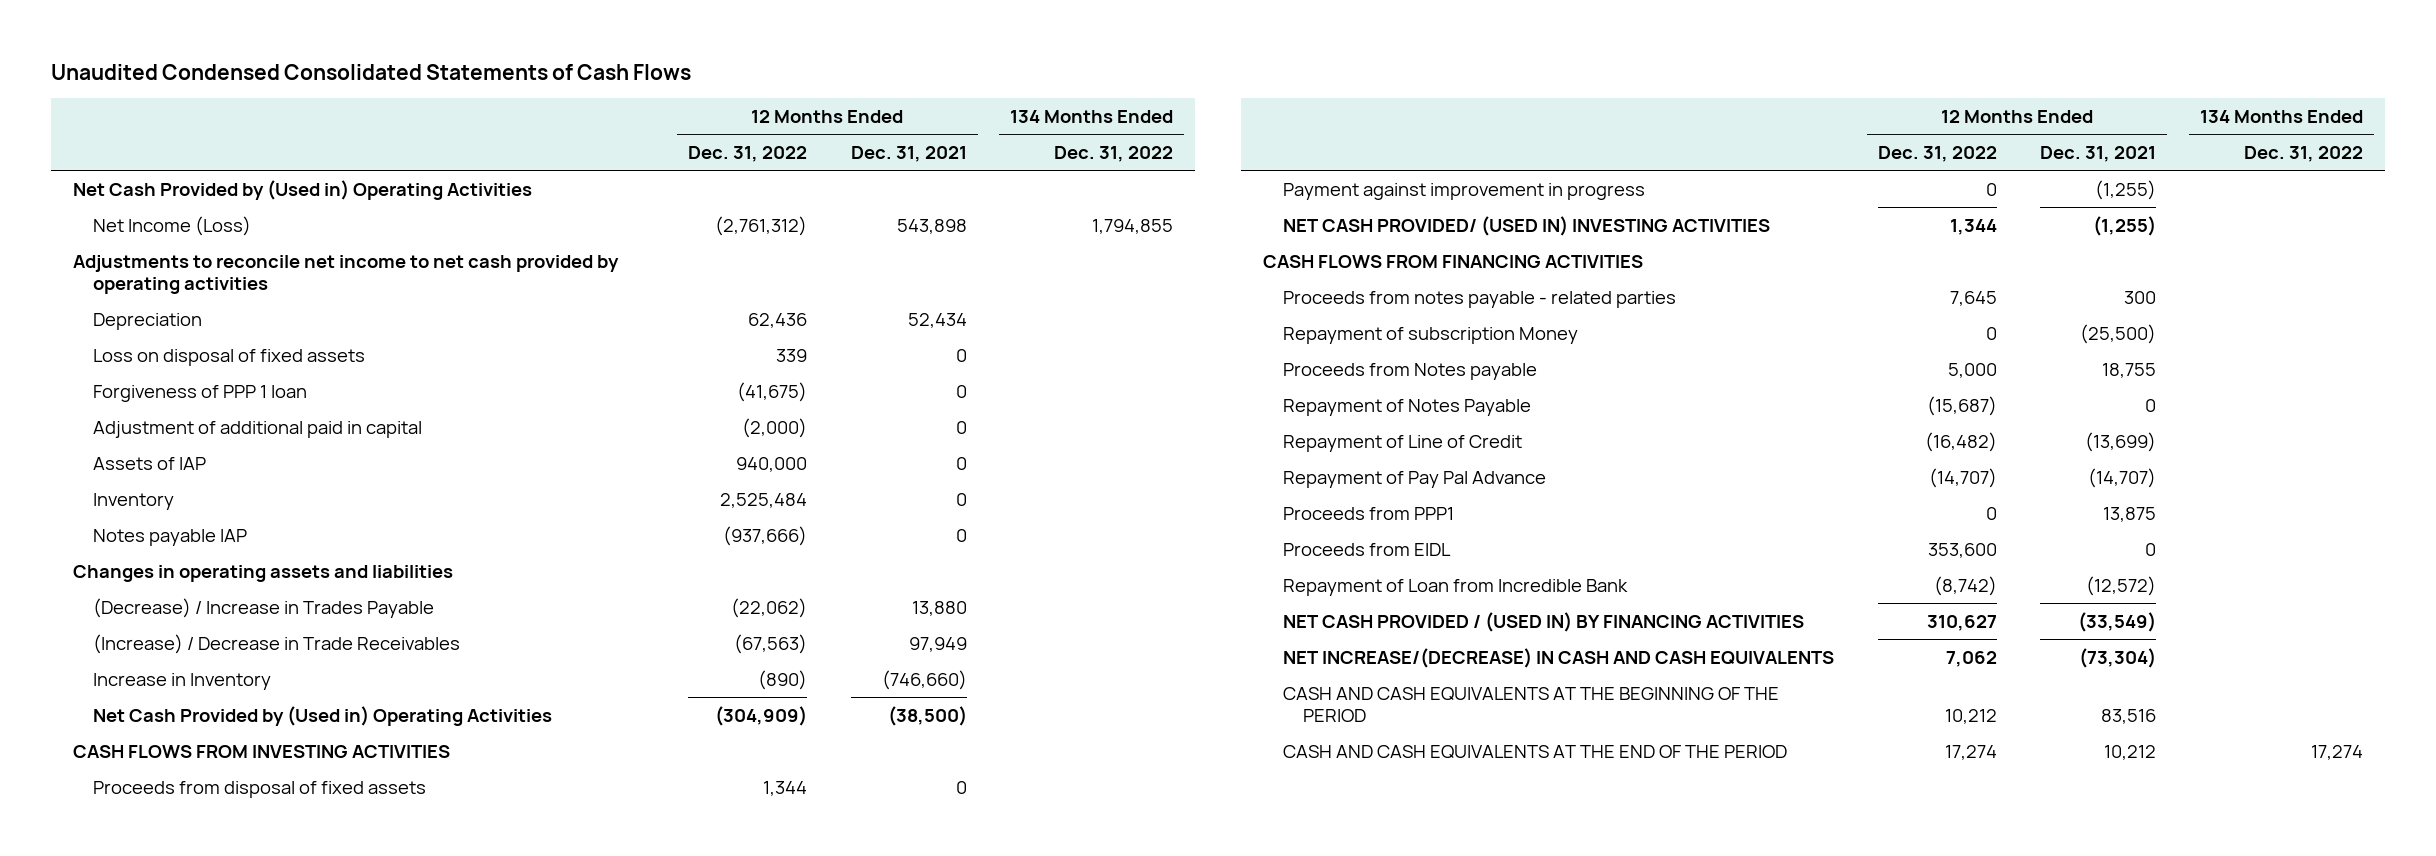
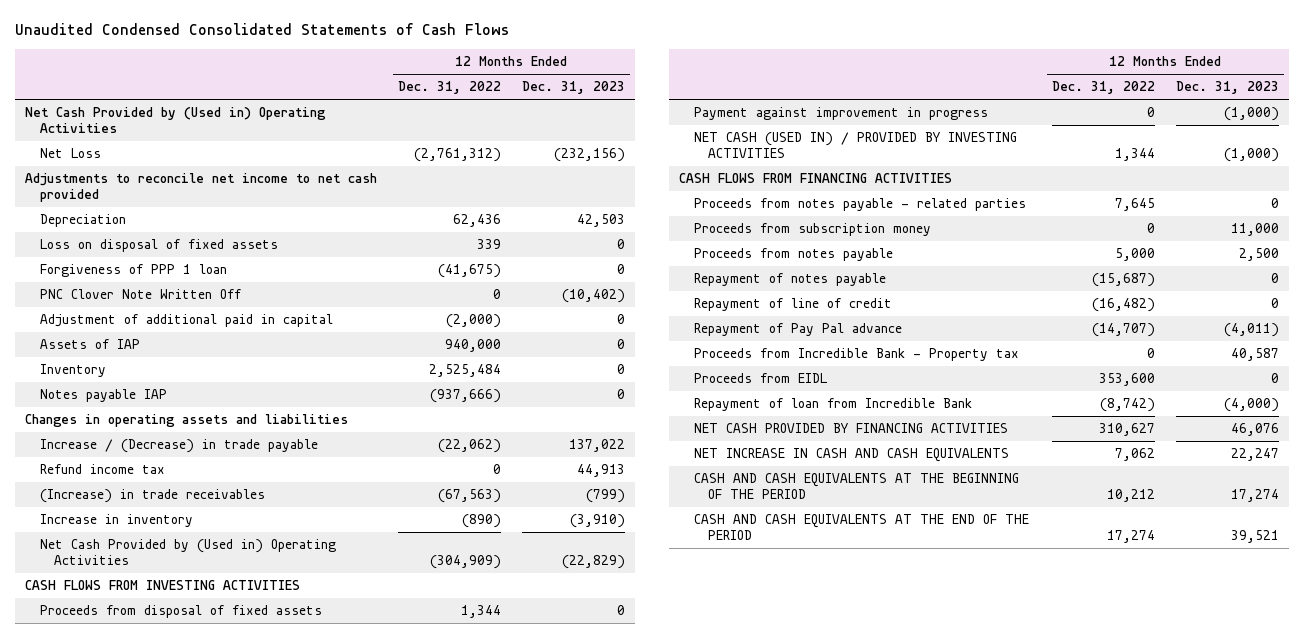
- | 12 Months Ended Dec. 31, 2022 | 12 Months Ended Dec. 31, 2021 | 134 Months Ended Dec. 31, 2022
+ | 12 Months Ended Dec. 31, 2022 | 12 Months Ended Dec. 31, 2023
- Net Income (Loss) | (2,761,312) | 543,898 | 1,794,855
- Adjustments to reconcile net income to net cash provided by operating activities
+ Net Loss | (2,761,312) | (232,156)
+ Adjustments to reconcile net income to net cash provided
+ PNC Clover Note Written Off | 0 | (10,402)
- (Decrease) / Increase in Trades Payable | (22,062) | 13,880 |
- (Increase) / Decrease in Trade Receivables | (67,563) | 97,949 |
- Increase in Inventory | (890) | (746,660) |
+ Increase / (Decrease) in trade payable | (22,062) | 137,022
+ Refund income tax | 0 | 44,913
+ (Increase) in trade receivables | (67,563) | (799)
+ Increase in inventory | (890) | (3,910)
- NET CASH PROVIDED/ (USED IN) INVESTING ACTIVITIES | 1,344 | (1,255) |
+ NET CASH (USED IN) / PROVIDED BY INVESTING ACTIVITIES | 1,344 | (1,000)
- Repayment of subscription Money | 0 | (25,500) |
- Proceeds from Notes payable | 5,000 | 18,755 |
- Repayment of Notes Payable | (15,687) | 0 |
- Repayment of Line of Credit | (16,482) | (13,699) |
- Repayment of Pay Pal Advance | (14,707) | (14,707) |
- Proceeds from PPP1 | 0 | 13,875 |
+ Proceeds from subscription money | 0 | 11,000
+ Proceeds from notes payable | 5,000 | 2,500
+ Repayment of notes payable | (15,687) | 0
+ Repayment of line of credit | (16,482) | 0
+ Repayment of Pay Pal advance | (14,707) | (4,011)
+ Proceeds from Incredible Bank - Property tax | 0 | 40,587
- Repayment of Loan from Incredible Bank | (8,742) | (12,572) |
- NET CASH PROVIDED / (USED IN) BY FINANCING ACTIVITIES | 310,627 | (33,549) |
- NET INCREASE/(DECREASE) IN CASH AND CASH EQUIVALENTS | 7,062 | (73,304) |
+ Repayment of loan from Incredible Bank | (8,742) | (4,000)
+ NET CASH PROVIDED BY FINANCING ACTIVITIES | 310,627 | 46,076
+ NET INCREASE IN CASH AND CASH EQUIVALENTS | 7,062 | 22,247

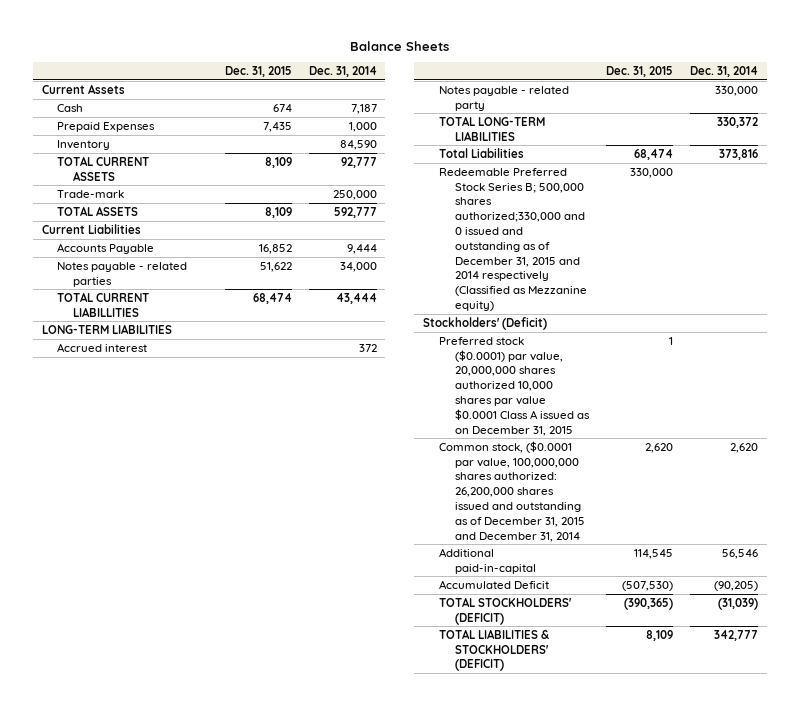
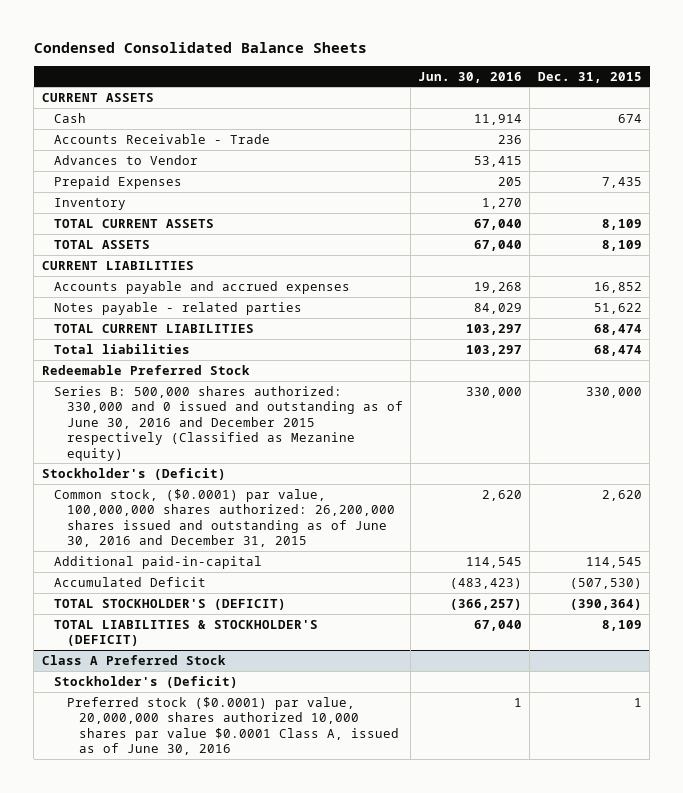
- Balance Sheets
+ Condensed Consolidated Balance Sheets
- | Dec. 31, 2015 | Dec. 31, 2014
+ | Jun. 30, 2016 | Dec. 31, 2015
- Current Assets
+ CURRENT ASSETS
+ Accounts Receivable - Trade | 236 |
+ Advances to Vendor | 53,415 |
- Trade-mark | | 250,000
- Current Liabilities
- Accounts Payable | 16,852 | 9,444
+ CURRENT LIABILITIES
+ Accounts payable and accrued expenses | 19,268 | 16,852
- TOTAL CURRENT LIABILLITIES | 68,474 | 43,444
- LONG-TERM LIABILITIES
- Accrued interest | | 372
- Notes payable - related party | | 330,000
- TOTAL LONG-TERM LIABILITIES | | 330,372
- Total Liabilities | 68,474 | 373,816
- Redeemable Preferred Stock Series B; 500,000 shares authorized;330,000 and 0 issued and outstanding as of December 31, 2015 and 2014 respectively (Classified as Mezzanine equity) | 330,000 |
- Stockholders' (Deficit)
- Preferred stock ($0.0001) par value, 20,000,000 shares authorized 10,000 shares par value $0.0001 Class A issued as on December 31, 2015 | 1 |
- Common stock, ($0.0001 par value, 100,000,000 shares authorized: 26,200,000 shares issued and outstanding as of December 31, 2015 and December 31, 2014 | 2,620 | 2,620
+ TOTAL CURRENT LIABILITIES | 103,297 | 68,474
+ Total liabilities | 103,297 | 68,474
+ Redeemable Preferred Stock
+ Series B: 500,000 shares authorized: 330,000 and 0 issued and outstanding as of June 30, 2016 and December 2015 respectively (Classified as Mezanine equity) | 330,000 | 330,000
+ Stockholder's (Deficit)
+ Common stock, ($0.0001) par value, 100,000,000 shares authorized: 26,200,000 shares issued and outstanding as of June 30, 2016 and December 31, 2015 | 2,620 | 2,620
- TOTAL STOCKHOLDERS' (DEFICIT) | (390,365) | (31,039)
- TOTAL LIABILITIES & STOCKHOLDERS' (DEFICIT) | 8,109 | 342,777
+ TOTAL STOCKHOLDER'S (DEFICIT) | (366,257) | (390,364)
+ TOTAL LIABILITIES & STOCKHOLDER'S (DEFICIT) | 67,040 | 8,109
+ Class A Preferred Stock
+ Stockholder's (Deficit)
+ Preferred stock ($0.0001) par value, 20,000,000 shares authorized 10,000 shares par value $0.0001 Class A, issued as of June 30, 2016 | 1 | 1

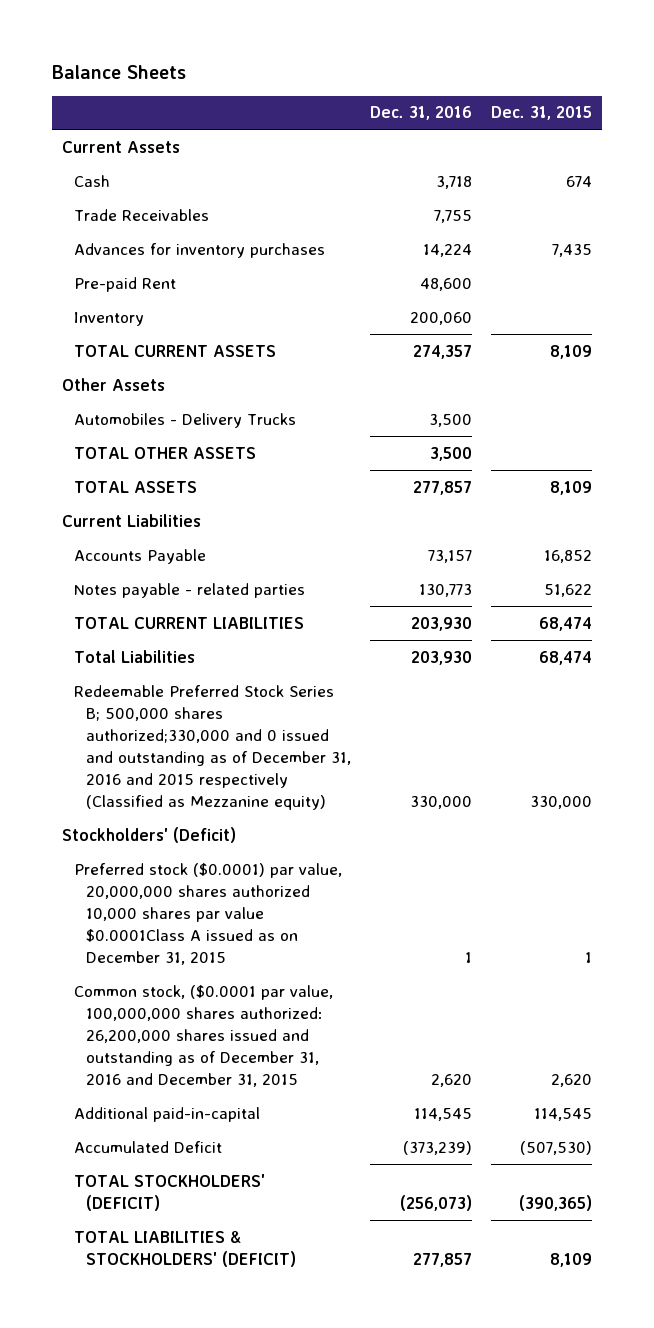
- Condensed Consolidated Balance Sheets
+ Balance Sheets
- | Jun. 30, 2016 | Dec. 31, 2015
+ | Dec. 31, 2016 | Dec. 31, 2015
- CURRENT ASSETS
+ Current Assets
- Accounts Receivable - Trade | 236 |
- Advances to Vendor | 53,415 |
- Prepaid Expenses | 205 | 7,435
+ Trade Receivables | 7,755 |
+ Advances for inventory purchases | 14,224 | 7,435
+ Pre-paid Rent | 48,600 |
+ Other Assets
+ Automobiles - Delivery Trucks | 3,500 |
+ TOTAL OTHER ASSETS | 3,500 |
- CURRENT LIABILITIES
- Accounts payable and accrued expenses | 19,268 | 16,852
+ Current Liabilities
+ Accounts Payable | 73,157 | 16,852
- Total liabilities | 103,297 | 68,474
- Redeemable Preferred Stock
- Series B: 500,000 shares authorized: 330,000 and 0 issued and outstanding as of June 30, 2016 and December 2015 respectively (Classified as Mezanine equity) | 330,000 | 330,000
- Stockholder's (Deficit)
- Common stock, ($0.0001) par value, 100,000,000 shares authorized: 26,200,000 shares issued and outstanding as of June 30, 2016 and December 31, 2015 | 2,620 | 2,620
+ Total Liabilities | 203,930 | 68,474
+ Redeemable Preferred Stock Series B; 500,000 shares authorized;330,000 and 0 issued and outstanding as of December 31, 2016 and 2015 respectively (Classified as Mezzanine equity) | 330,000 | 330,000
+ Stockholders' (Deficit)
+ Preferred stock ($0.0001) par value, 20,000,000 shares authorized 10,000 shares par value $0.0001Class A issued as on December 31, 2015 | 1 | 1
+ Common stock, ($0.0001 par value, 100,000,000 shares authorized: 26,200,000 shares issued and outstanding as of December 31, 2016 and December 31, 2015 | 2,620 | 2,620
- TOTAL STOCKHOLDER'S (DEFICIT) | (366,257) | (390,364)
- TOTAL LIABILITIES & STOCKHOLDER'S (DEFICIT) | 67,040 | 8,109
- Class A Preferred Stock
- Stockholder's (Deficit)
- Preferred stock ($0.0001) par value, 20,000,000 shares authorized 10,000 shares par value $0.0001 Class A, issued as of June 30, 2016 | 1 | 1
+ TOTAL STOCKHOLDERS' (DEFICIT) | (256,073) | (390,365)
+ TOTAL LIABILITIES & STOCKHOLDERS' (DEFICIT) | 277,857 | 8,109

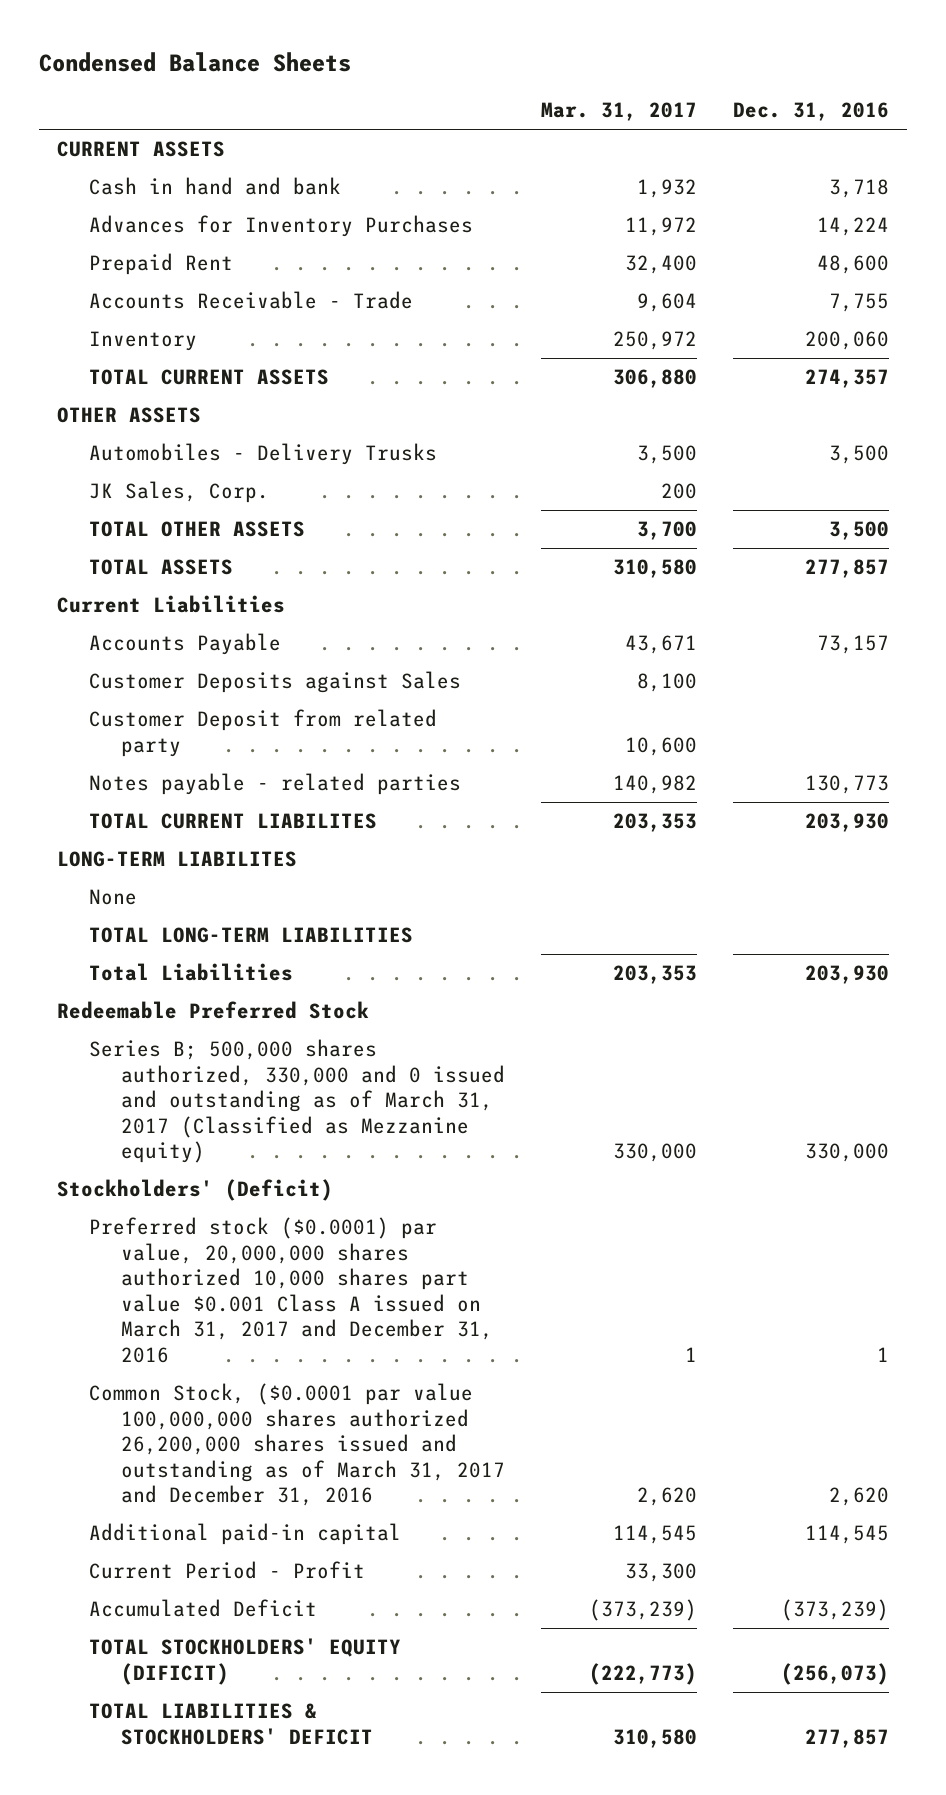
- Balance Sheets
+ Condensed Balance Sheets
- | Dec. 31, 2016 | Dec. 31, 2015
+ | Mar. 31, 2017 | Dec. 31, 2016
- Current Assets
- Cash | 3,718 | 674
- Trade Receivables | 7,755 |
- Advances for inventory purchases | 14,224 | 7,435
- Pre-paid Rent | 48,600 |
+ CURRENT ASSETS
+ Cash in hand and bank | 1,932 | 3,718
+ Advances for Inventory Purchases | 11,972 | 14,224
+ Prepaid Rent | 32,400 | 48,600
+ Accounts Receivable - Trade | 9,604 | 7,755
- Other Assets
- Automobiles - Delivery Trucks | 3,500 |
+ OTHER ASSETS
+ Automobiles - Delivery Trusks | 3,500 | 3,500
+ JK Sales, Corp. | 200 |
+ Customer Deposits against Sales | 8,100 |
+ Customer Deposit from related party | 10,600 |
- TOTAL CURRENT LIABILITIES | 203,930 | 68,474
+ TOTAL CURRENT LIABILITES | 203,353 | 203,930
+ LONG-TERM LIABILITES
+ None
+ TOTAL LONG-TERM LIABILITIES
- Redeemable Preferred Stock Series B; 500,000 shares authorized;330,000 and 0 issued and outstanding as of December 31, 2016 and 2015 respectively (Classified as Mezzanine equity) | 330,000 | 330,000
+ Redeemable Preferred Stock
+ Series B; 500,000 shares authorized, 330,000 and 0 issued and outstanding as of March 31, 2017 (Classified as Mezzanine equity) | 330,000 | 330,000
- Preferred stock ($0.0001) par value, 20,000,000 shares authorized 10,000 shares par value $0.0001Class A issued as on December 31, 2015 | 1 | 1
- Common stock, ($0.0001 par value, 100,000,000 shares authorized: 26,200,000 shares issued and outstanding as of December 31, 2016 and December 31, 2015 | 2,620 | 2,620
- Additional paid-in-capital | 114,545 | 114,545
+ Preferred stock ($0.0001) par value, 20,000,000 shares authorized 10,000 shares part value $0.001 Class A issued on March 31, 2017 and December 31, 2016 | 1 | 1
+ Common Stock, ($0.0001 par value 100,000,000 shares authorized 26,200,000 shares issued and outstanding as of March 31, 2017 and December 31, 2016 | 2,620 | 2,620
+ Additional paid-in capital | 114,545 | 114,545
+ Current Period - Profit | 33,300 |
- TOTAL STOCKHOLDERS' (DEFICIT) | (256,073) | (390,365)
- TOTAL LIABILITIES & STOCKHOLDERS' (DEFICIT) | 277,857 | 8,109
+ TOTAL STOCKHOLDERS' EQUITY (DIFICIT) | (222,773) | (256,073)
+ TOTAL LIABILITIES & STOCKHOLDERS' DEFICIT | 310,580 | 277,857

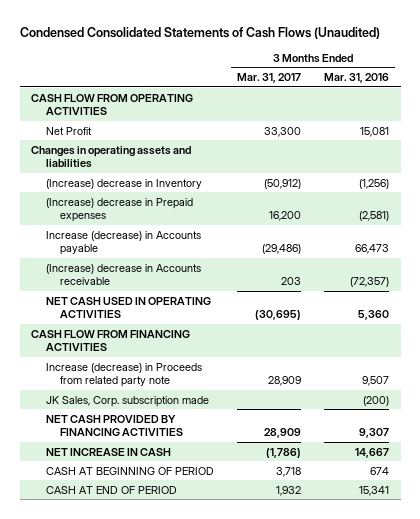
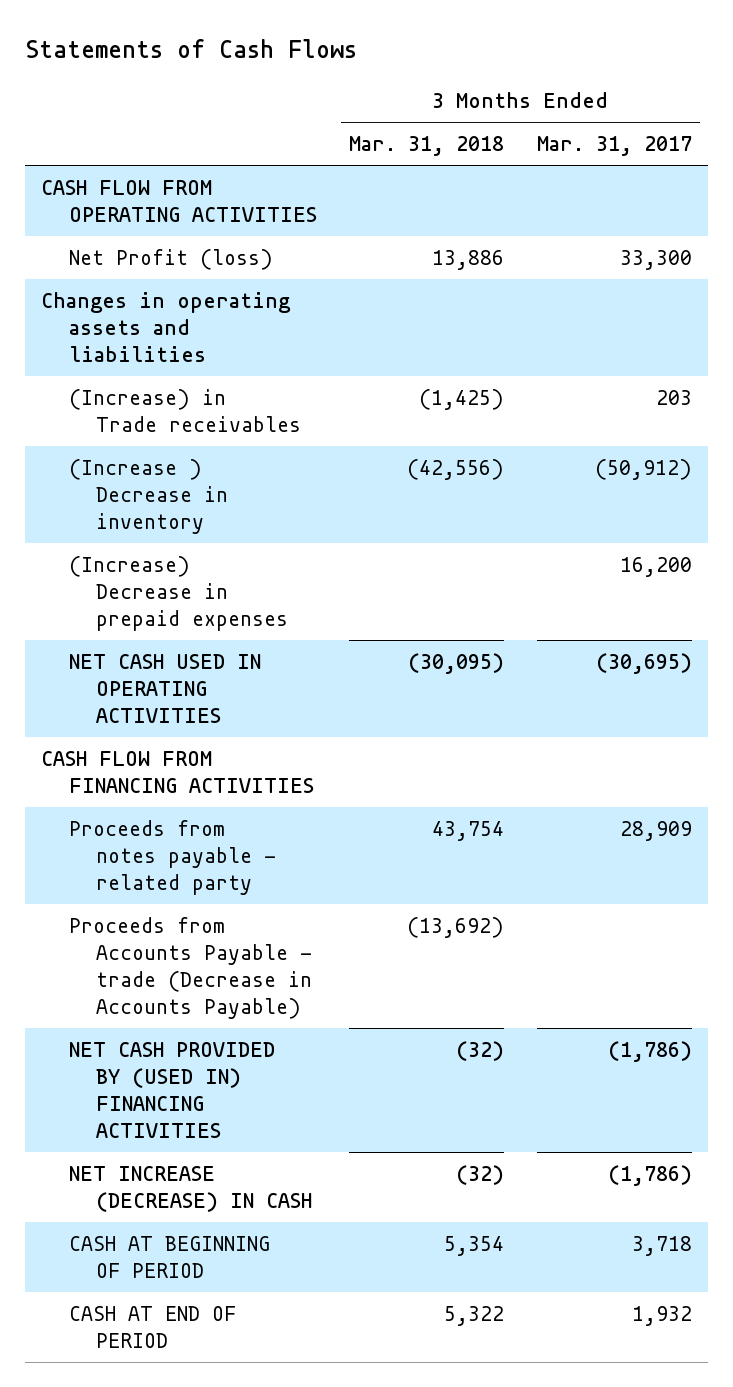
- Condensed Consolidated Statements of Cash Flows (Unaudited)
+ Statements of Cash Flows
- | 3 Months Ended Mar. 31, 2017 | 3 Months Ended Mar. 31, 2016
+ | 3 Months Ended Mar. 31, 2018 | 3 Months Ended Mar. 31, 2017
- Net Profit | 33,300 | 15,081
+ Net Profit (loss) | 13,886 | 33,300
- (Increase) decrease in Inventory | (50,912) | (1,256)
- (Increase) decrease in Prepaid expenses | 16,200 | (2,581)
- Increase (decrease) in Accounts payable | (29,486) | 66,473
- (Increase) decrease in Accounts receivable | 203 | (72,357)
+ (Increase) in Trade receivables | (1,425) | 203
+ (Increase ) Decrease in inventory | (42,556) | (50,912)
+ (Increase) Decrease in prepaid expenses | | 16,200
- Increase (decrease) in Proceeds from related party note | 28,909 | 9,507
- JK Sales, Corp. subscription made | | (200)
- NET CASH PROVIDED BY FINANCING ACTIVITIES | 28,909 | 9,307
- NET INCREASE IN CASH | (1,786) | 14,667
+ Proceeds from notes payable - related party | 43,754 | 28,909
+ Proceeds from Accounts Payable - trade (Decrease in Accounts Payable) | (13,692) |
+ NET CASH PROVIDED BY (USED IN) FINANCING ACTIVITIES | (32) | (1,786)
+ NET INCREASE (DECREASE) IN CASH | (32) | (1,786)

